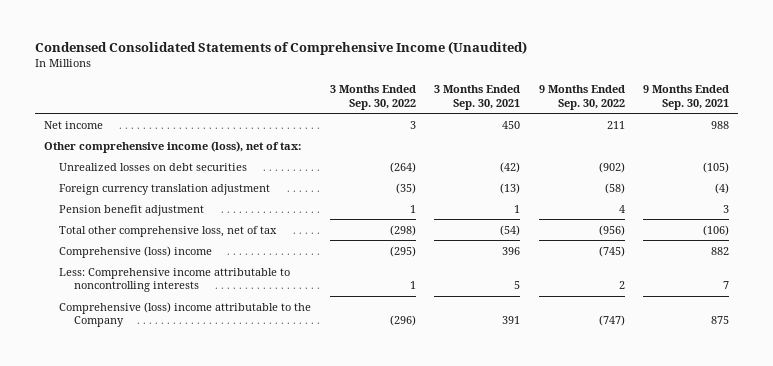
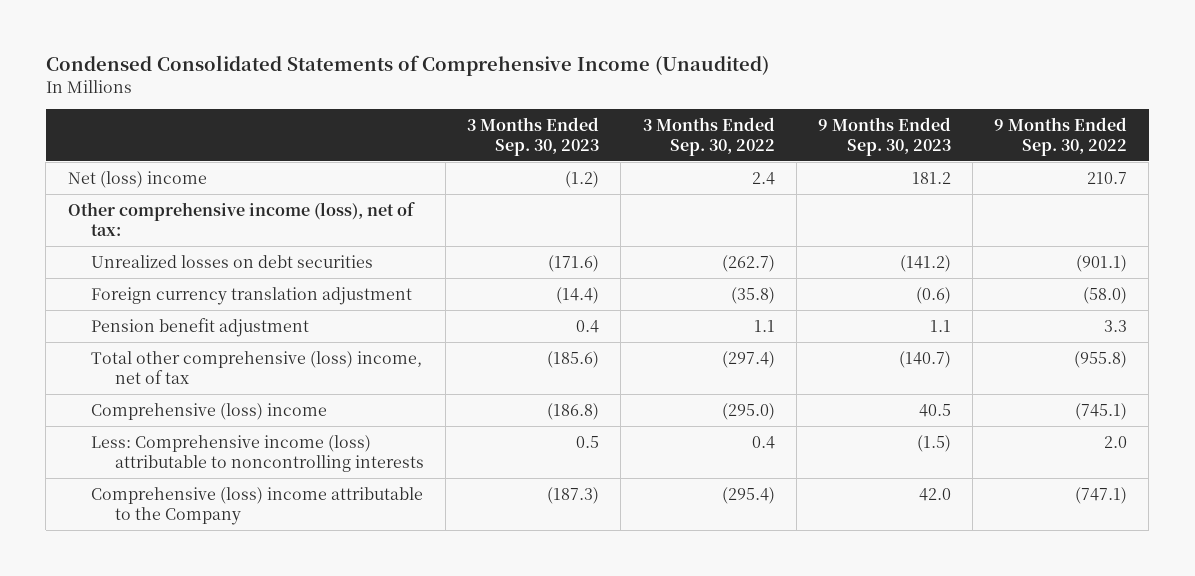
- | 3 Months Ended Sep. 30, 2022 | 3 Months Ended Sep. 30, 2021 | 9 Months Ended Sep. 30, 2022 | 9 Months Ended Sep. 30, 2021
+ | 3 Months Ended Sep. 30, 2023 | 3 Months Ended Sep. 30, 2022 | 9 Months Ended Sep. 30, 2023 | 9 Months Ended Sep. 30, 2022
- Net income | 3 | 450 | 211 | 988
+ Net (loss) income | (1.2) | 2.4 | 181.2 | 210.7
- Unrealized losses on debt securities | (264) | (42) | (902) | (105)
- Foreign currency translation adjustment | (35) | (13) | (58) | (4)
- Pension benefit adjustment | 1 | 1 | 4 | 3
- Total other comprehensive loss, net of tax | (298) | (54) | (956) | (106)
- Comprehensive (loss) income | (295) | 396 | (745) | 882
- Less: Comprehensive income attributable to noncontrolling interests | 1 | 5 | 2 | 7
- Comprehensive (loss) income attributable to the Company | (296) | 391 | (747) | 875
+ Unrealized losses on debt securities | (171.6) | (262.7) | (141.2) | (901.1)
+ Foreign currency translation adjustment | (14.4) | (35.8) | (0.6) | (58.0)
+ Pension benefit adjustment | 0.4 | 1.1 | 1.1 | 3.3
+ Total other comprehensive (loss) income, net of tax | (185.6) | (297.4) | (140.7) | (955.8)
+ Comprehensive (loss) income | (186.8) | (295.0) | 40.5 | (745.1)
+ Less: Comprehensive income (loss) attributable to noncontrolling interests | 0.5 | 0.4 | (1.5) | 2.0
+ Comprehensive (loss) income attributable to the Company | (187.3) | (295.4) | 42.0 | (747.1)

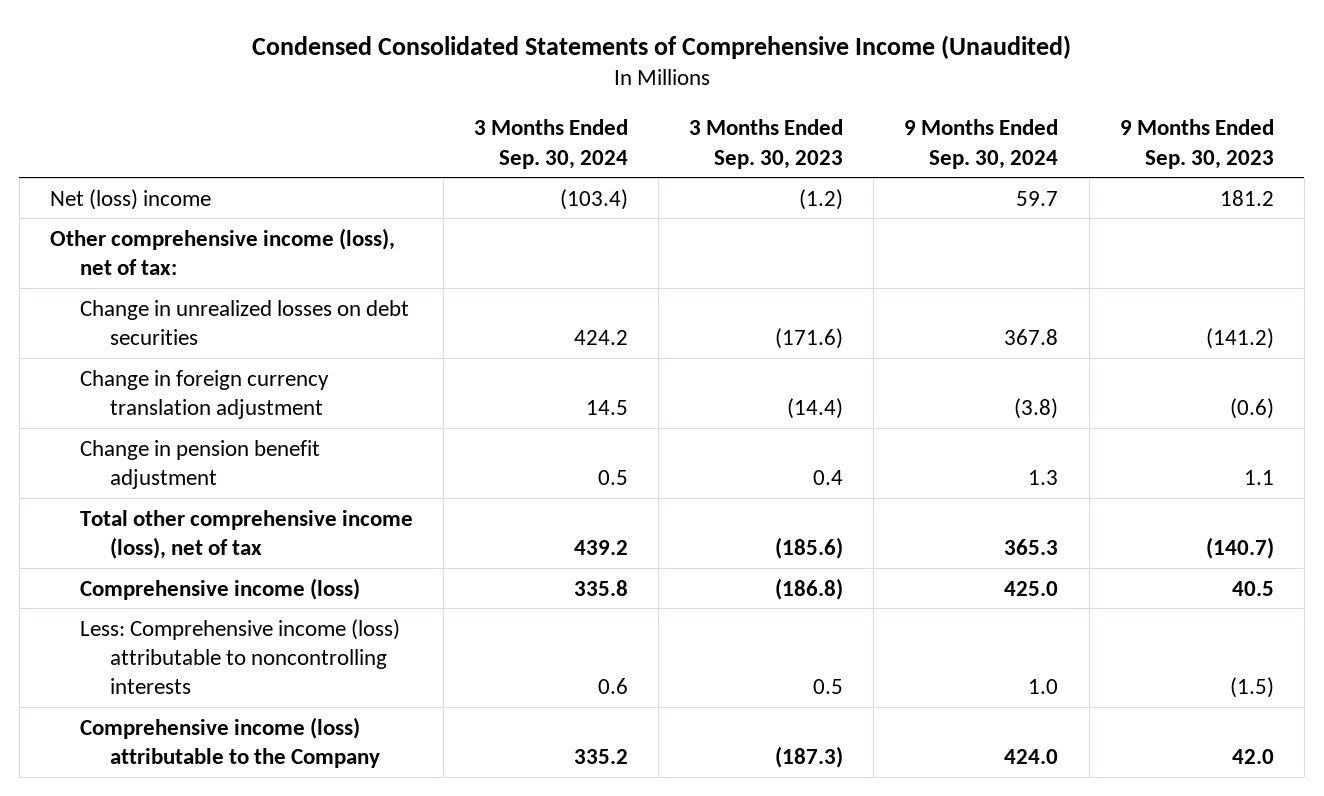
- | 3 Months Ended Sep. 30, 2023 | 3 Months Ended Sep. 30, 2022 | 9 Months Ended Sep. 30, 2023 | 9 Months Ended Sep. 30, 2022
+ | 3 Months Ended Sep. 30, 2024 | 3 Months Ended Sep. 30, 2023 | 9 Months Ended Sep. 30, 2024 | 9 Months Ended Sep. 30, 2023
- Unrealized losses on debt securities | (171.6) | (262.7) | (141.2) | (901.1)
- Foreign currency translation adjustment | (14.4) | (35.8) | (0.6) | (58.0)
- Pension benefit adjustment | 0.4 | 1.1 | 1.1 | 3.3
- Total other comprehensive (loss) income, net of tax | (185.6) | (297.4) | (140.7) | (955.8)
- Comprehensive (loss) income | (186.8) | (295.0) | 40.5 | (745.1)
+ Change in unrealized losses on debt securities | 424.2 | (171.6) | 367.8 | (141.2)
+ Change in foreign currency translation adjustment | 14.5 | (14.4) | (3.8) | (0.6)
+ Change in pension benefit adjustment | 0.5 | 0.4 | 1.3 | 1.1
+ Total other comprehensive income (loss), net of tax | 439.2 | (185.6) | 365.3 | (140.7)
+ Comprehensive income (loss) | 335.8 | (186.8) | 425.0 | 40.5
- Comprehensive (loss) income attributable to the Company | (187.3) | (295.4) | 42.0 | (747.1)
+ Comprehensive income (loss) attributable to the Company | 335.2 | (187.3) | 424.0 | 42.0

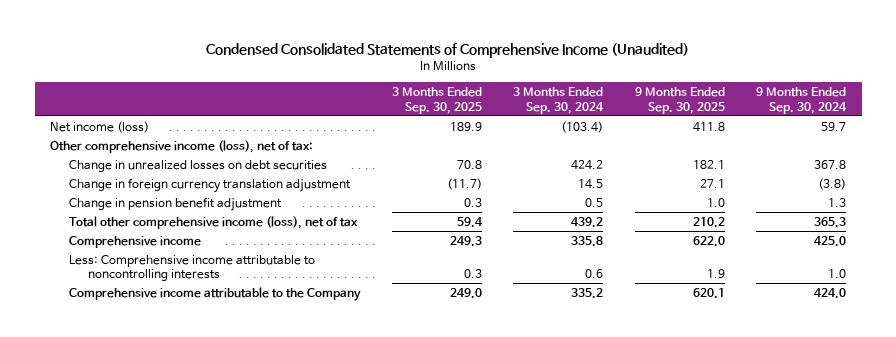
- | 3 Months Ended Sep. 30, 2024 | 3 Months Ended Sep. 30, 2023 | 9 Months Ended Sep. 30, 2024 | 9 Months Ended Sep. 30, 2023
+ | 3 Months Ended Sep. 30, 2025 | 3 Months Ended Sep. 30, 2024 | 9 Months Ended Sep. 30, 2025 | 9 Months Ended Sep. 30, 2024
- Net (loss) income | (103.4) | (1.2) | 59.7 | 181.2
+ Net income (loss) | 189.9 | (103.4) | 411.8 | 59.7
- Comprehensive income (loss) | 335.8 | (186.8) | 425.0 | 40.5
- Less: Comprehensive income (loss) attributable to noncontrolling interests | 0.6 | 0.5 | 1.0 | (1.5)
- Comprehensive income (loss) attributable to the Company | 335.2 | (187.3) | 424.0 | 42.0
+ Comprehensive income | 249.3 | 335.8 | 622.0 | 425.0
+ Less: Comprehensive income attributable to noncontrolling interests | 0.3 | 0.6 | 1.9 | 1.0
+ Comprehensive income attributable to the Company | 249.0 | 335.2 | 620.1 | 424.0

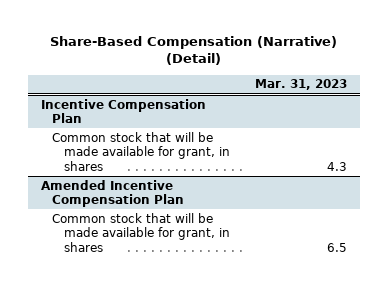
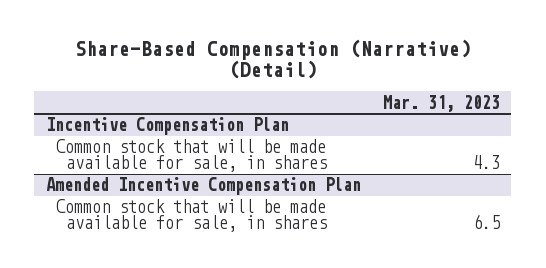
@ Incentive Compensation Plan
- Common stock that will be made available for grant, in shares | 4.3
+ Common stock that will be made available for sale, in shares | 4.3
@ Amended Incentive Compensation Plan
- Common stock that will be made available for grant, in shares | 6.5
+ Common stock that will be made available for sale, in shares | 6.5

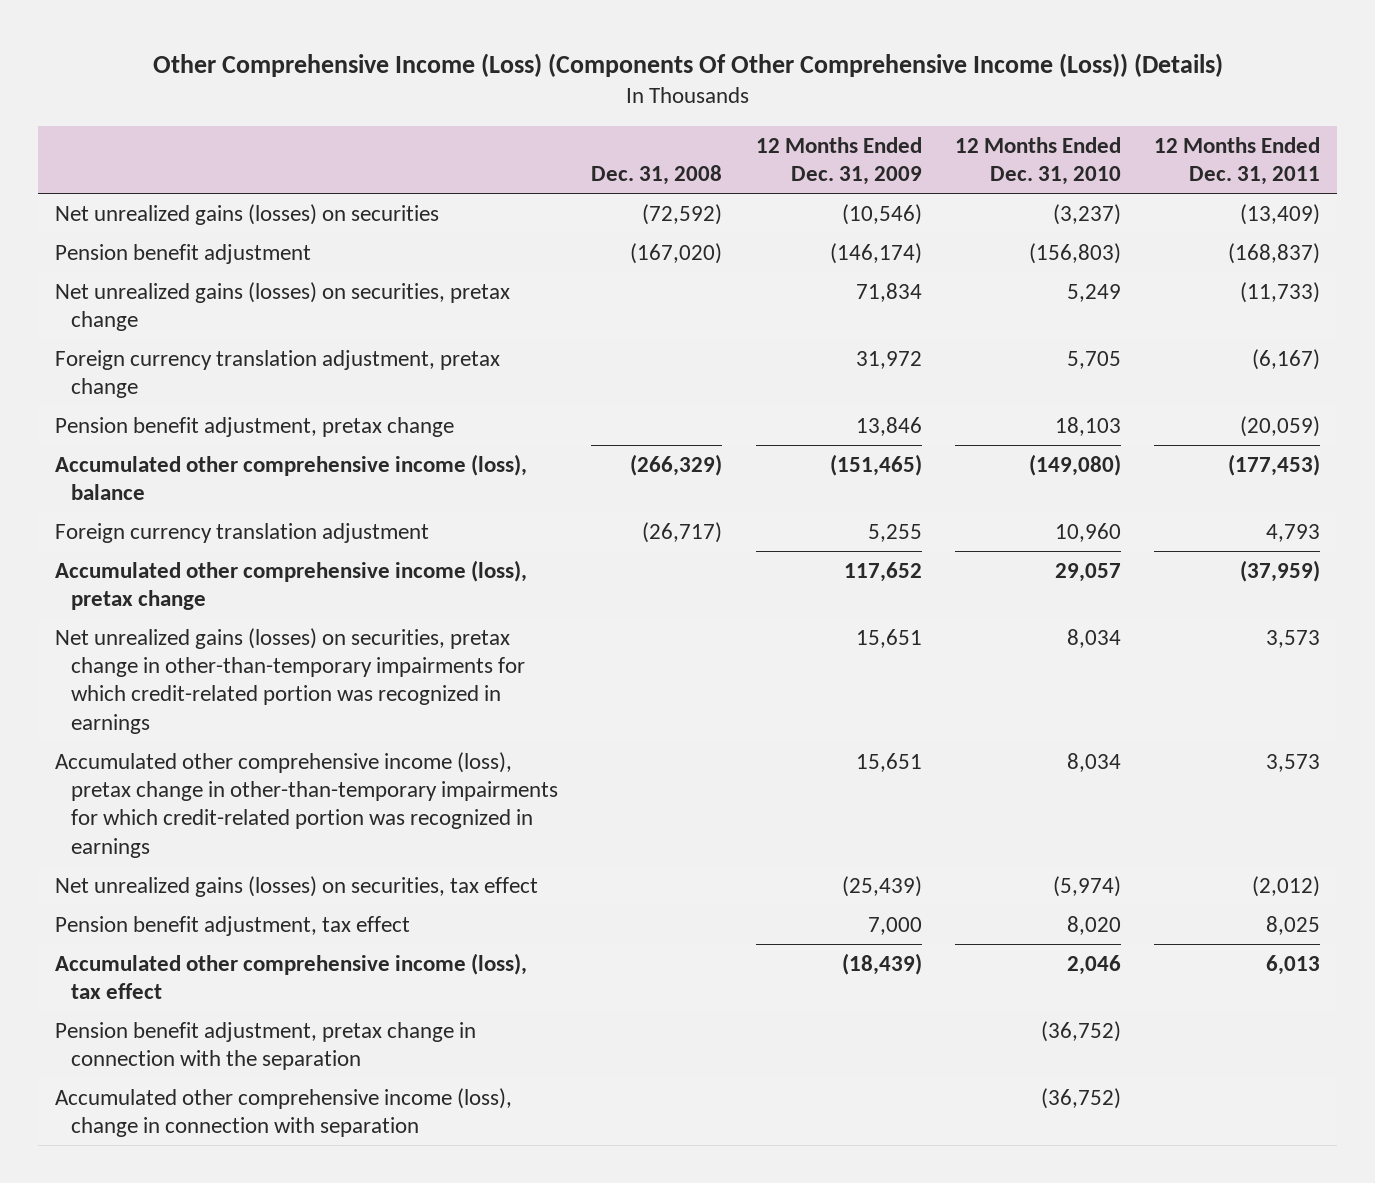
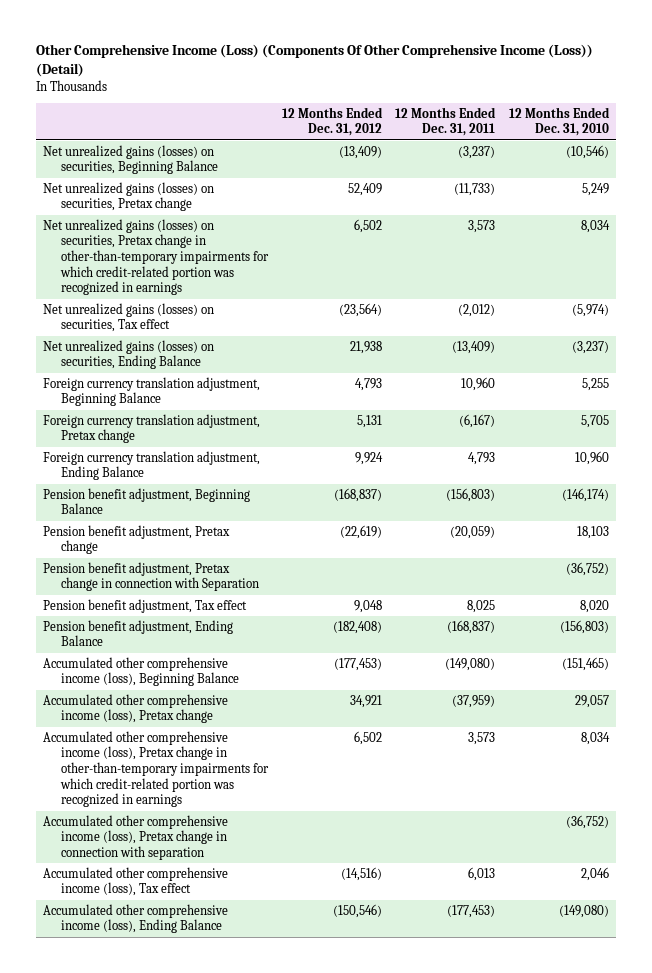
- Other Comprehensive Income (Loss) (Components Of Other Comprehensive Income (Loss)) (Details)
+ Other Comprehensive Income (Loss) (Components Of Other Comprehensive Income (Loss)) (Detail)
- | Dec. 31, 2008 | 12 Months Ended Dec. 31, 2009 | 12 Months Ended Dec. 31, 2010 | 12 Months Ended Dec. 31, 2011
+ | 12 Months Ended Dec. 31, 2012 | 12 Months Ended Dec. 31, 2011 | 12 Months Ended Dec. 31, 2010
- Net unrealized gains (losses) on securities | (72,592) | (10,546) | (3,237) | (13,409)
- Pension benefit adjustment | (167,020) | (146,174) | (156,803) | (168,837)
- Net unrealized gains (losses) on securities, pretax change | | 71,834 | 5,249 | (11,733)
- Foreign currency translation adjustment, pretax change | | 31,972 | 5,705 | (6,167)
- Pension benefit adjustment, pretax change | | 13,846 | 18,103 | (20,059)
- Accumulated other comprehensive income (loss), balance | (266,329) | (151,465) | (149,080) | (177,453)
- Foreign currency translation adjustment | (26,717) | 5,255 | 10,960 | 4,793
- Accumulated other comprehensive income (loss), pretax change | | 117,652 | 29,057 | (37,959)
- Net unrealized gains (losses) on securities, pretax change in other-than-temporary impairments for which credit-related portion was recognized in earnings | | 15,651 | 8,034 | 3,573
- Accumulated other comprehensive income (loss), pretax change in other-than-temporary impairments for which credit-related portion was recognized in earnings | | 15,651 | 8,034 | 3,573
- Net unrealized gains (losses) on securities, tax effect | | (25,439) | (5,974) | (2,012)
- Pension benefit adjustment, tax effect | | 7,000 | 8,020 | 8,025
- Accumulated other comprehensive income (loss), tax effect | | (18,439) | 2,046 | 6,013
- Pension benefit adjustment, pretax change in connection with the separation | | | (36,752) |
- Accumulated other comprehensive income (loss), change in connection with separation | | | (36,752) |
+ Net unrealized gains (losses) on securities, Beginning Balance | (13,409) | (3,237) | (10,546)
+ Net unrealized gains (losses) on securities, Pretax change | 52,409 | (11,733) | 5,249
+ Net unrealized gains (losses) on securities, Pretax change in other-than-temporary impairments for which credit-related portion was recognized in earnings | 6,502 | 3,573 | 8,034
+ Net unrealized gains (losses) on securities, Tax effect | (23,564) | (2,012) | (5,974)
+ Net unrealized gains (losses) on securities, Ending Balance | 21,938 | (13,409) | (3,237)
+ Foreign currency translation adjustment, Beginning Balance | 4,793 | 10,960 | 5,255
+ Foreign currency translation adjustment, Pretax change | 5,131 | (6,167) | 5,705
+ Foreign currency translation adjustment, Ending Balance | 9,924 | 4,793 | 10,960
+ Pension benefit adjustment, Beginning Balance | (168,837) | (156,803) | (146,174)
+ Pension benefit adjustment, Pretax change | (22,619) | (20,059) | 18,103
+ Pension benefit adjustment, Pretax change in connection with Separation | | | (36,752)
+ Pension benefit adjustment, Tax effect | 9,048 | 8,025 | 8,020
+ Pension benefit adjustment, Ending Balance | (182,408) | (168,837) | (156,803)
+ Accumulated other comprehensive income (loss), Beginning Balance | (177,453) | (149,080) | (151,465)
+ Accumulated other comprehensive income (loss), Pretax change | 34,921 | (37,959) | 29,057
+ Accumulated other comprehensive income (loss), Pretax change in other-than-temporary impairments for which credit-related portion was recognized in earnings | 6,502 | 3,573 | 8,034
+ Accumulated other comprehensive income (loss), Pretax change in connection with separation | | | (36,752)
+ Accumulated other comprehensive income (loss), Tax effect | (14,516) | 6,013 | 2,046
+ Accumulated other comprehensive income (loss), Ending Balance | (150,546) | (177,453) | (149,080)

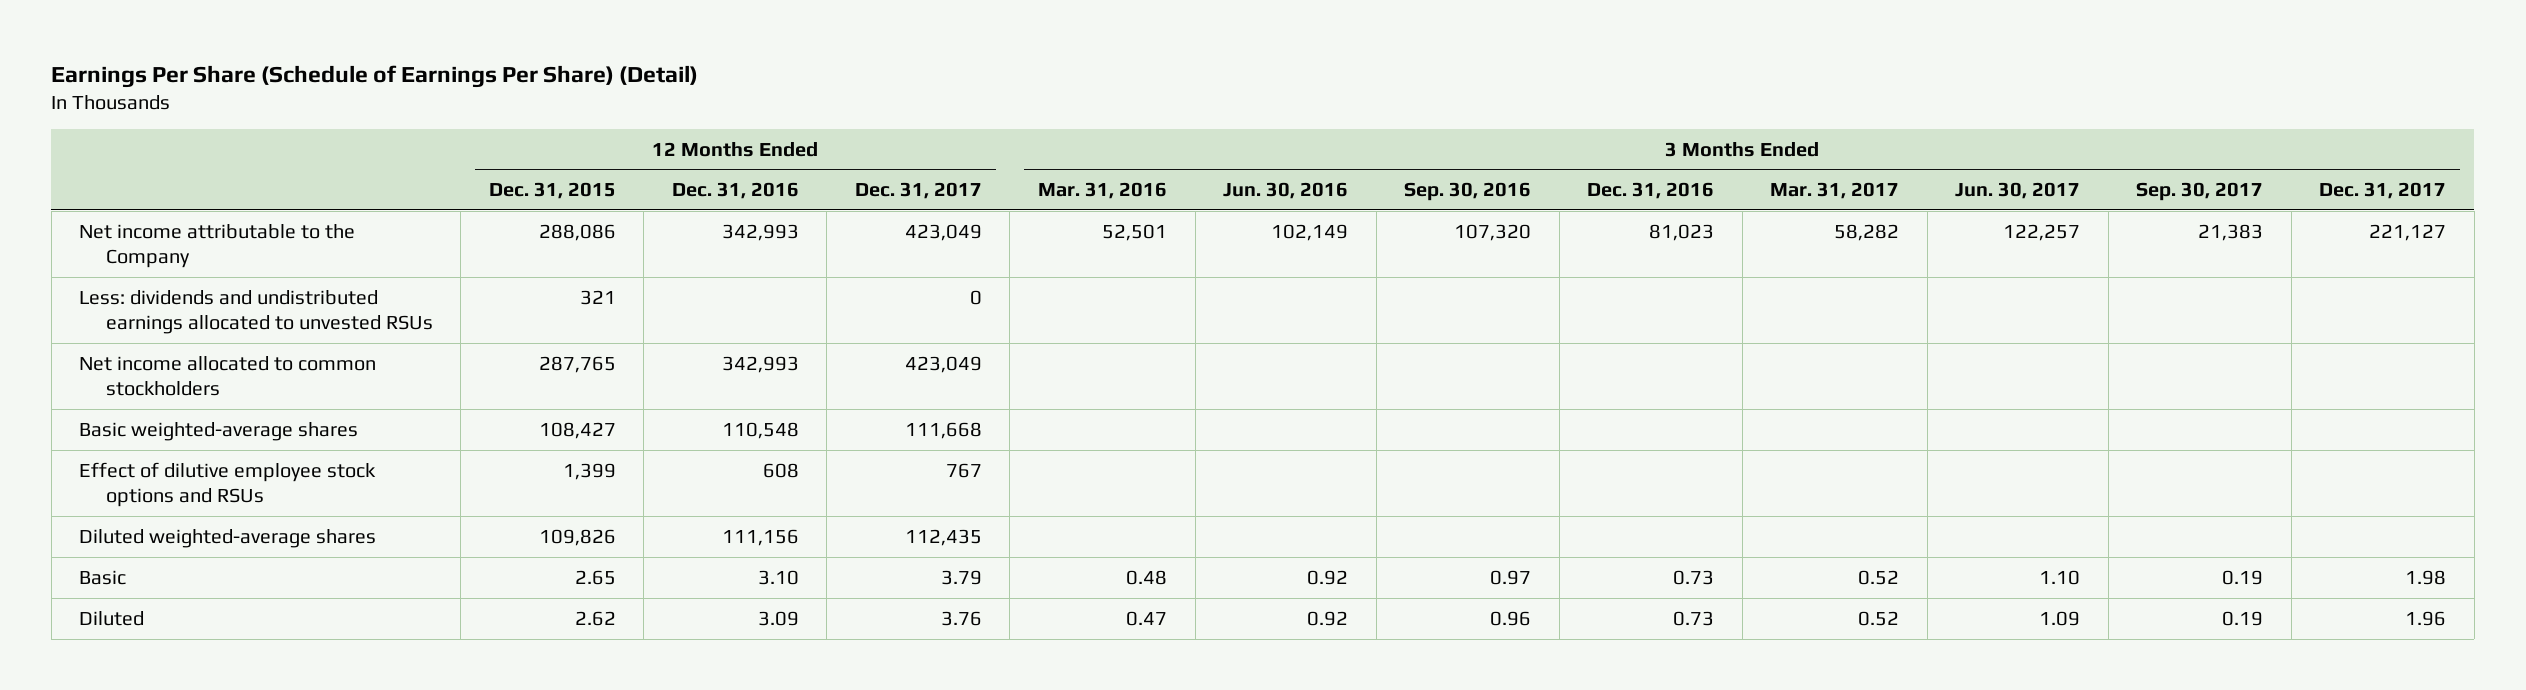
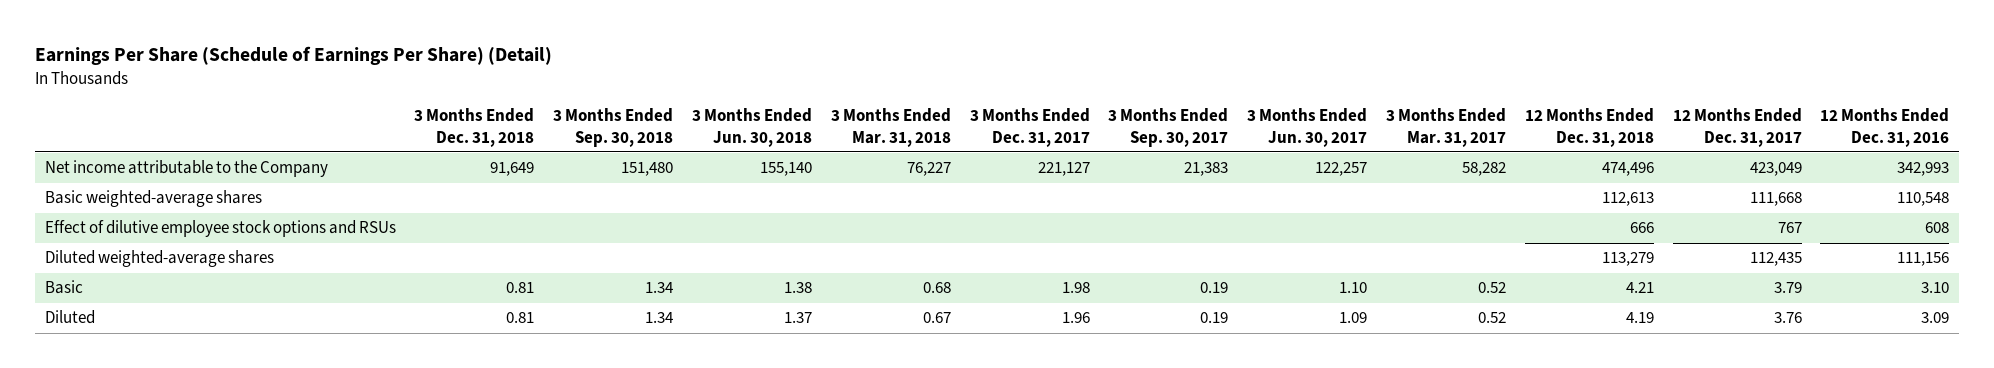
- | 12 Months Ended Dec. 31, 2015 | 12 Months Ended Dec. 31, 2016 | 12 Months Ended Dec. 31, 2017 | 3 Months Ended Mar. 31, 2016 | 3 Months Ended Jun. 30, 2016 | 3 Months Ended Sep. 30, 2016 | 3 Months Ended Dec. 31, 2016 | 3 Months Ended Mar. 31, 2017 | 3 Months Ended Jun. 30, 2017 | 3 Months Ended Sep. 30, 2017 | 3 Months Ended Dec. 31, 2017
+ | 3 Months Ended Dec. 31, 2018 | 3 Months Ended Sep. 30, 2018 | 3 Months Ended Jun. 30, 2018 | 3 Months Ended Mar. 31, 2018 | 3 Months Ended Dec. 31, 2017 | 3 Months Ended Sep. 30, 2017 | 3 Months Ended Jun. 30, 2017 | 3 Months Ended Mar. 31, 2017 | 12 Months Ended Dec. 31, 2018 | 12 Months Ended Dec. 31, 2017 | 12 Months Ended Dec. 31, 2016
- Less: dividends and undistributed earnings allocated to unvested RSUs | 321 | | 0 | | | | | | | |
- Net income allocated to common stockholders | 287,765 | 342,993 | 423,049 | | | | | | | |

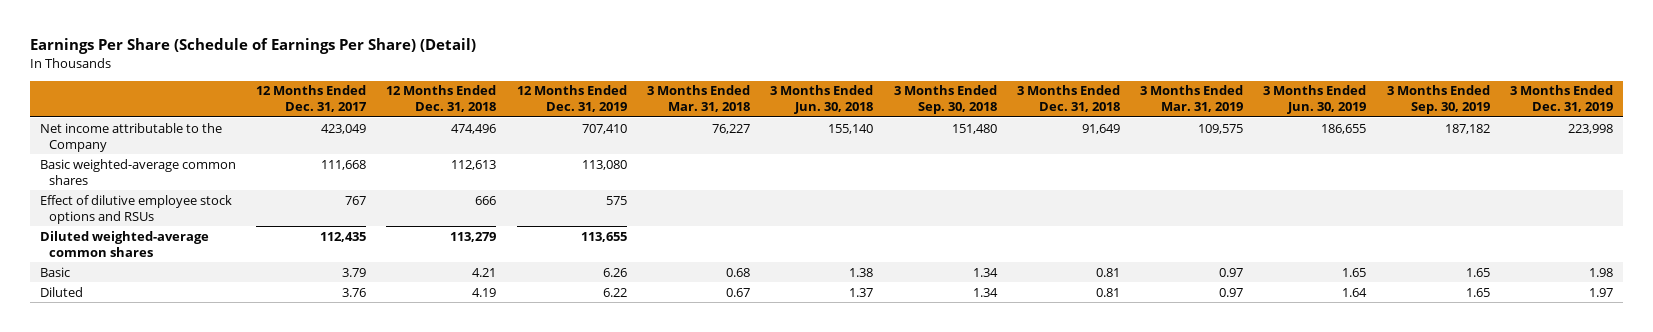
- | 3 Months Ended Dec. 31, 2018 | 3 Months Ended Sep. 30, 2018 | 3 Months Ended Jun. 30, 2018 | 3 Months Ended Mar. 31, 2018 | 3 Months Ended Dec. 31, 2017 | 3 Months Ended Sep. 30, 2017 | 3 Months Ended Jun. 30, 2017 | 3 Months Ended Mar. 31, 2017 | 12 Months Ended Dec. 31, 2018 | 12 Months Ended Dec. 31, 2017 | 12 Months Ended Dec. 31, 2016
+ | 12 Months Ended Dec. 31, 2017 | 12 Months Ended Dec. 31, 2018 | 12 Months Ended Dec. 31, 2019 | 3 Months Ended Mar. 31, 2018 | 3 Months Ended Jun. 30, 2018 | 3 Months Ended Sep. 30, 2018 | 3 Months Ended Dec. 31, 2018 | 3 Months Ended Mar. 31, 2019 | 3 Months Ended Jun. 30, 2019 | 3 Months Ended Sep. 30, 2019 | 3 Months Ended Dec. 31, 2019
- Basic weighted-average shares | | | | | | | | | 112,613 | 111,668 | 110,548
+ Basic weighted-average common shares | 111,668 | 112,613 | 113,080 | | | | | | | |
- Diluted weighted-average shares | | | | | | | | | 113,279 | 112,435 | 111,156
+ Diluted weighted-average common shares | 112,435 | 113,279 | 113,655 | | | | | | | |

